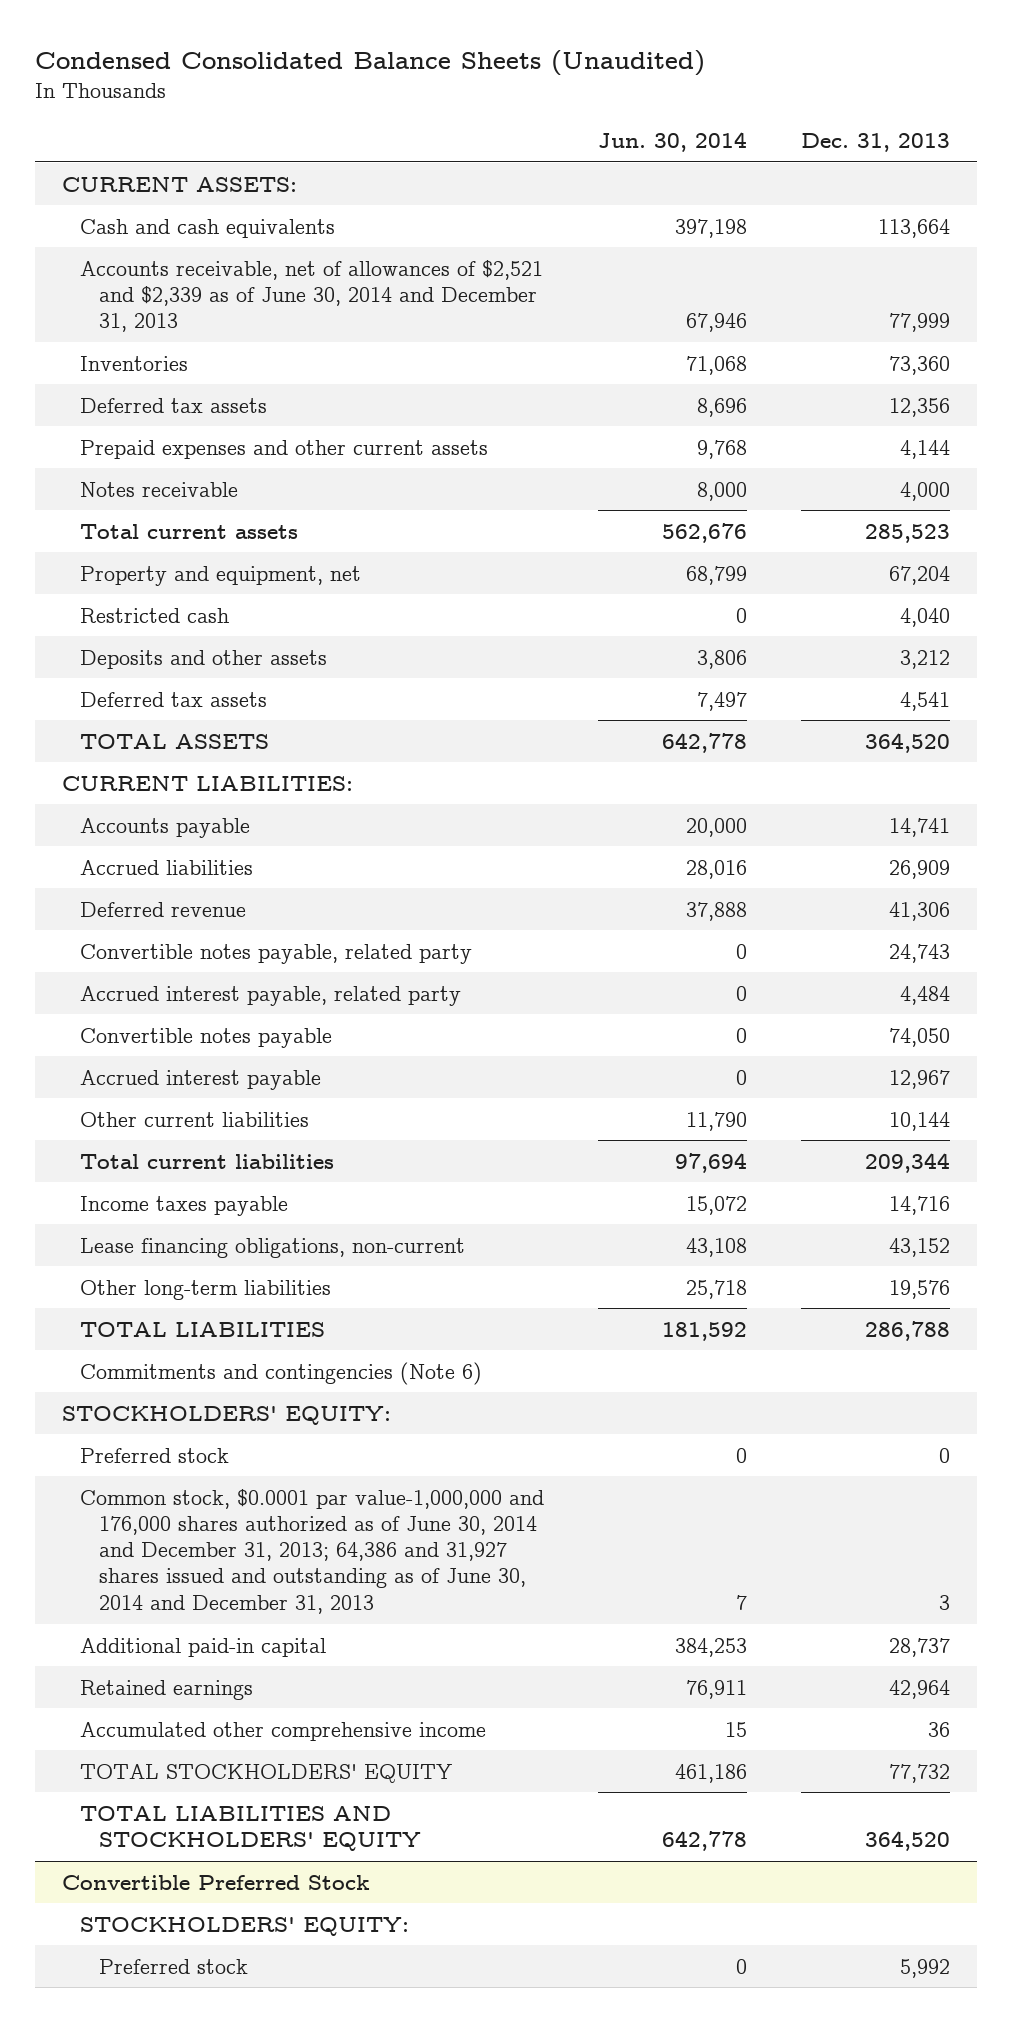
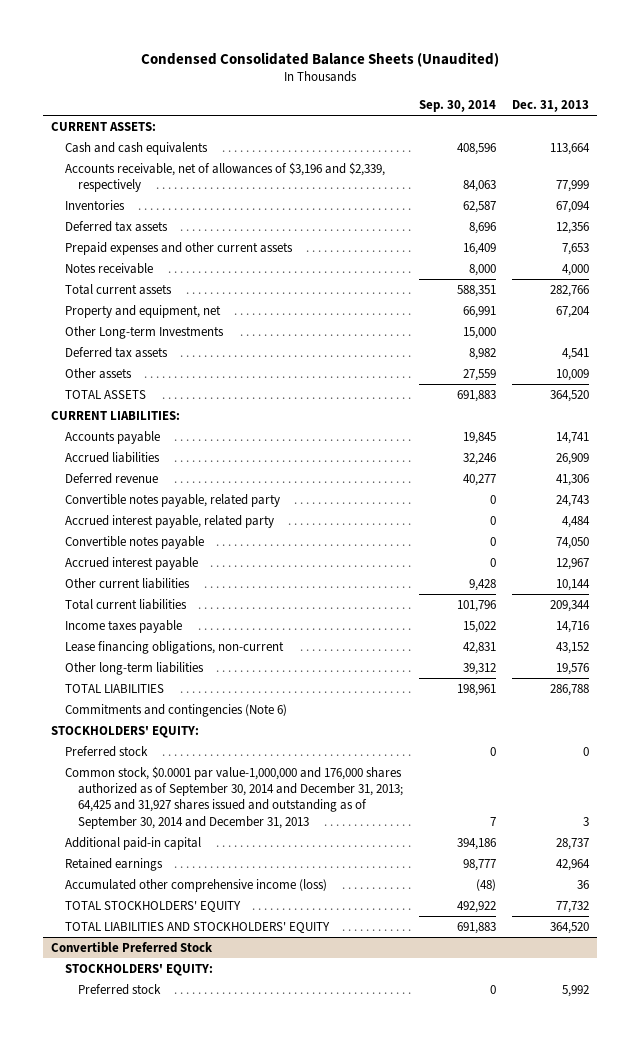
- | Jun. 30, 2014 | Dec. 31, 2013
+ | Sep. 30, 2014 | Dec. 31, 2013
- Accounts receivable, net of allowances of $2,521 and $2,339 as of June 30, 2014 and December 31, 2013 | 67,946 | 77,999
- Inventories | 71,068 | 73,360
+ Accounts receivable, net of allowances of $3,196 and $2,339, respectively | 84,063 | 77,999
+ Inventories | 62,587 | 67,094
- Prepaid expenses and other current assets | 9,768 | 4,144
+ Prepaid expenses and other current assets | 16,409 | 7,653
- Total current assets | 562,676 | 285,523
+ Total current assets | 588,351 | 282,766
- Restricted cash | 0 | 4,040
- Deposits and other assets | 3,806 | 3,212
+ Other Long-term Investments | 15,000 |
+ Other assets | 27,559 | 10,009
- Common stock, $0.0001 par value-1,000,000 and 176,000 shares authorized as of June 30, 2014 and December 31, 2013; 64,386 and 31,927 shares issued and outstanding as of June 30, 2014 and December 31, 2013 | 7 | 3
+ Common stock, $0.0001 par value-1,000,000 and 176,000 shares authorized as of September 30, 2014 and December 31, 2013; 64,425 and 31,927 shares issued and outstanding as of September 30, 2014 and December 31, 2013 | 7 | 3
- Accumulated other comprehensive income | 15 | 36
+ Accumulated other comprehensive income (loss) | (48) | 36

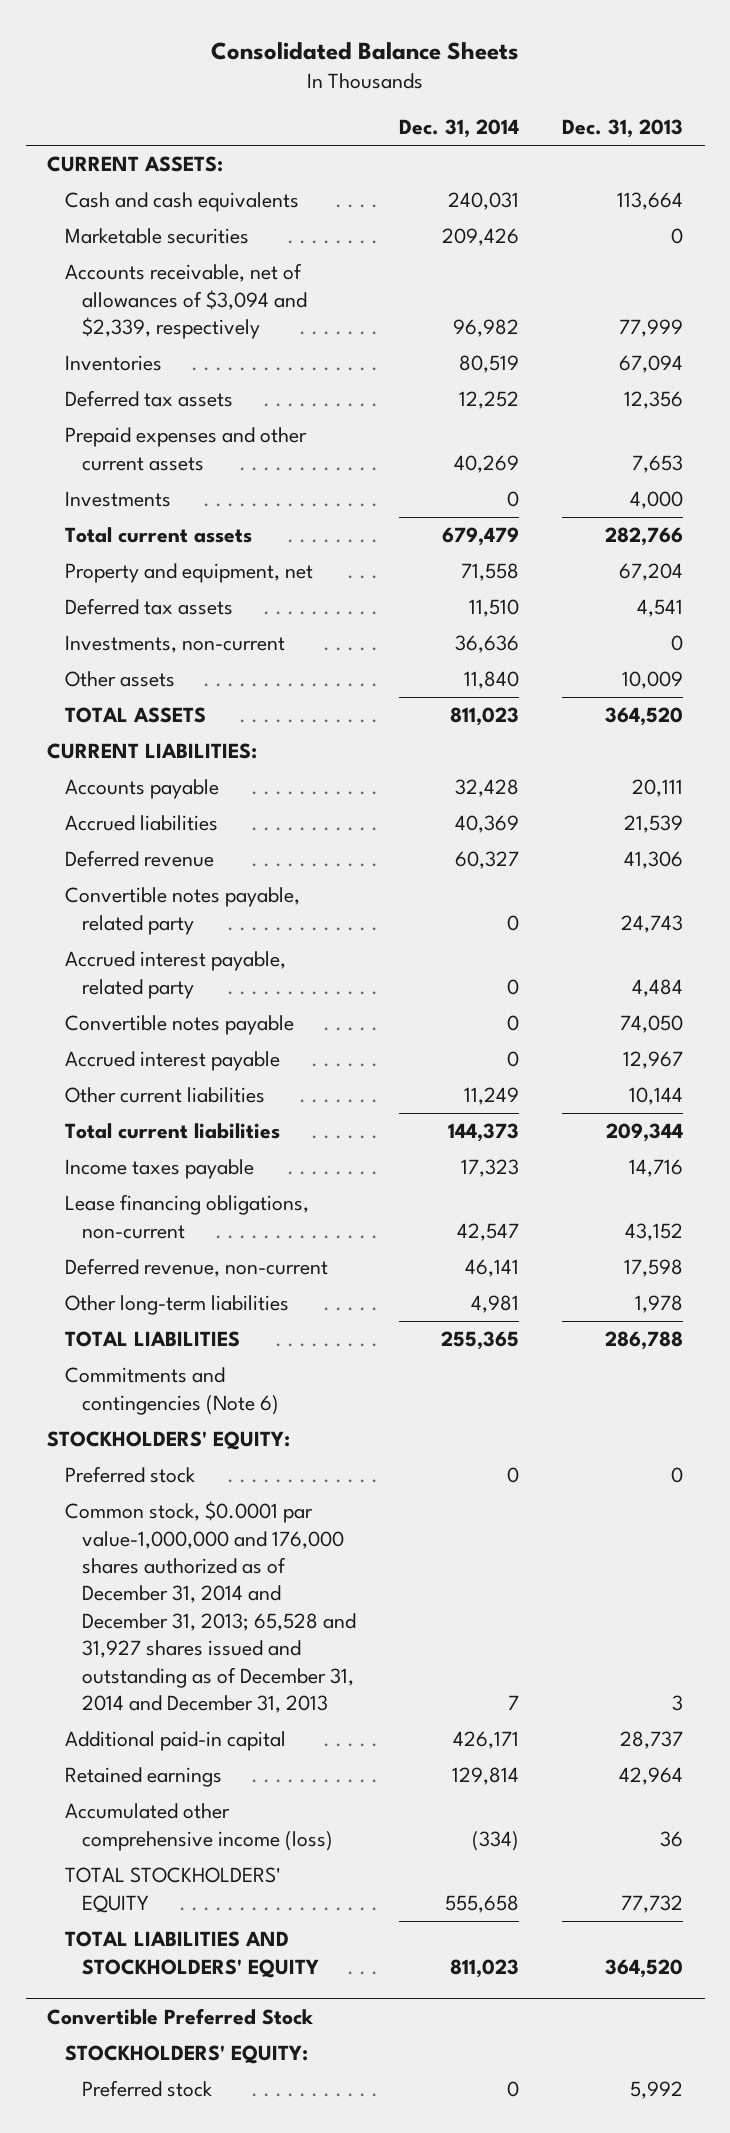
- Condensed Consolidated Balance Sheets (Unaudited)
+ Consolidated Balance Sheets
- | Sep. 30, 2014 | Dec. 31, 2013
+ | Dec. 31, 2014 | Dec. 31, 2013
- Accounts receivable, net of allowances of $3,196 and $2,339, respectively | 84,063 | 77,999
+ Marketable securities | 209,426 | 0
+ Accounts receivable, net of allowances of $3,094 and $2,339, respectively | 96,982 | 77,999
- Notes receivable | 8,000 | 4,000
+ Investments | 0 | 4,000
- Other Long-term Investments | 15,000 |
+ Investments, non-current | 36,636 | 0
- Accounts payable | 19,845 | 14,741
- Accrued liabilities | 32,246 | 26,909
+ Accounts payable | 32,428 | 20,111
+ Accrued liabilities | 40,369 | 21,539
- Other long-term liabilities | 39,312 | 19,576
+ Deferred revenue, non-current | 46,141 | 17,598
+ Other long-term liabilities | 4,981 | 1,978
- Common stock, $0.0001 par value-1,000,000 and 176,000 shares authorized as of September 30, 2014 and December 31, 2013; 64,425 and 31,927 shares issued and outstanding as of September 30, 2014 and December 31, 2013 | 7 | 3
+ Common stock, $0.0001 par value-1,000,000 and 176,000 shares authorized as of December 31, 2014 and December 31, 2013; 65,528 and 31,927 shares issued and outstanding as of December 31, 2014 and December 31, 2013 | 7 | 3

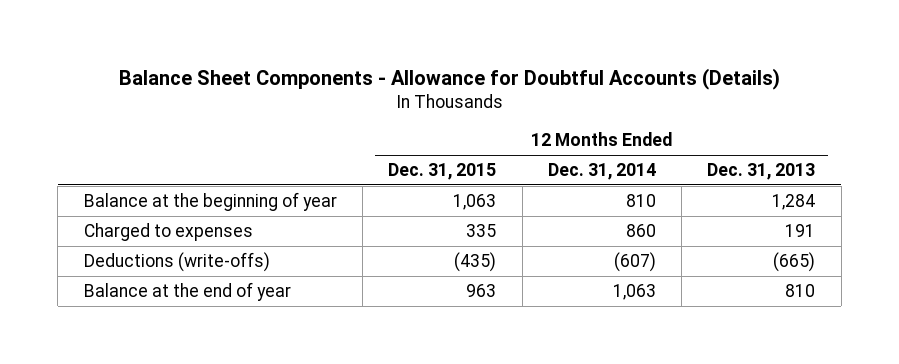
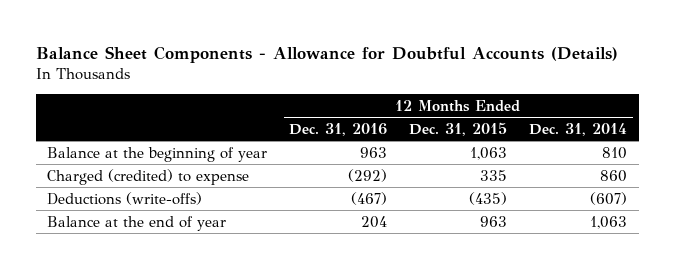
- | 12 Months Ended Dec. 31, 2015 | 12 Months Ended Dec. 31, 2014 | 12 Months Ended Dec. 31, 2013
+ | 12 Months Ended Dec. 31, 2016 | 12 Months Ended Dec. 31, 2015 | 12 Months Ended Dec. 31, 2014
- Charged to expenses | 335 | 860 | 191
+ Charged (credited) to expense | (292) | 335 | 860

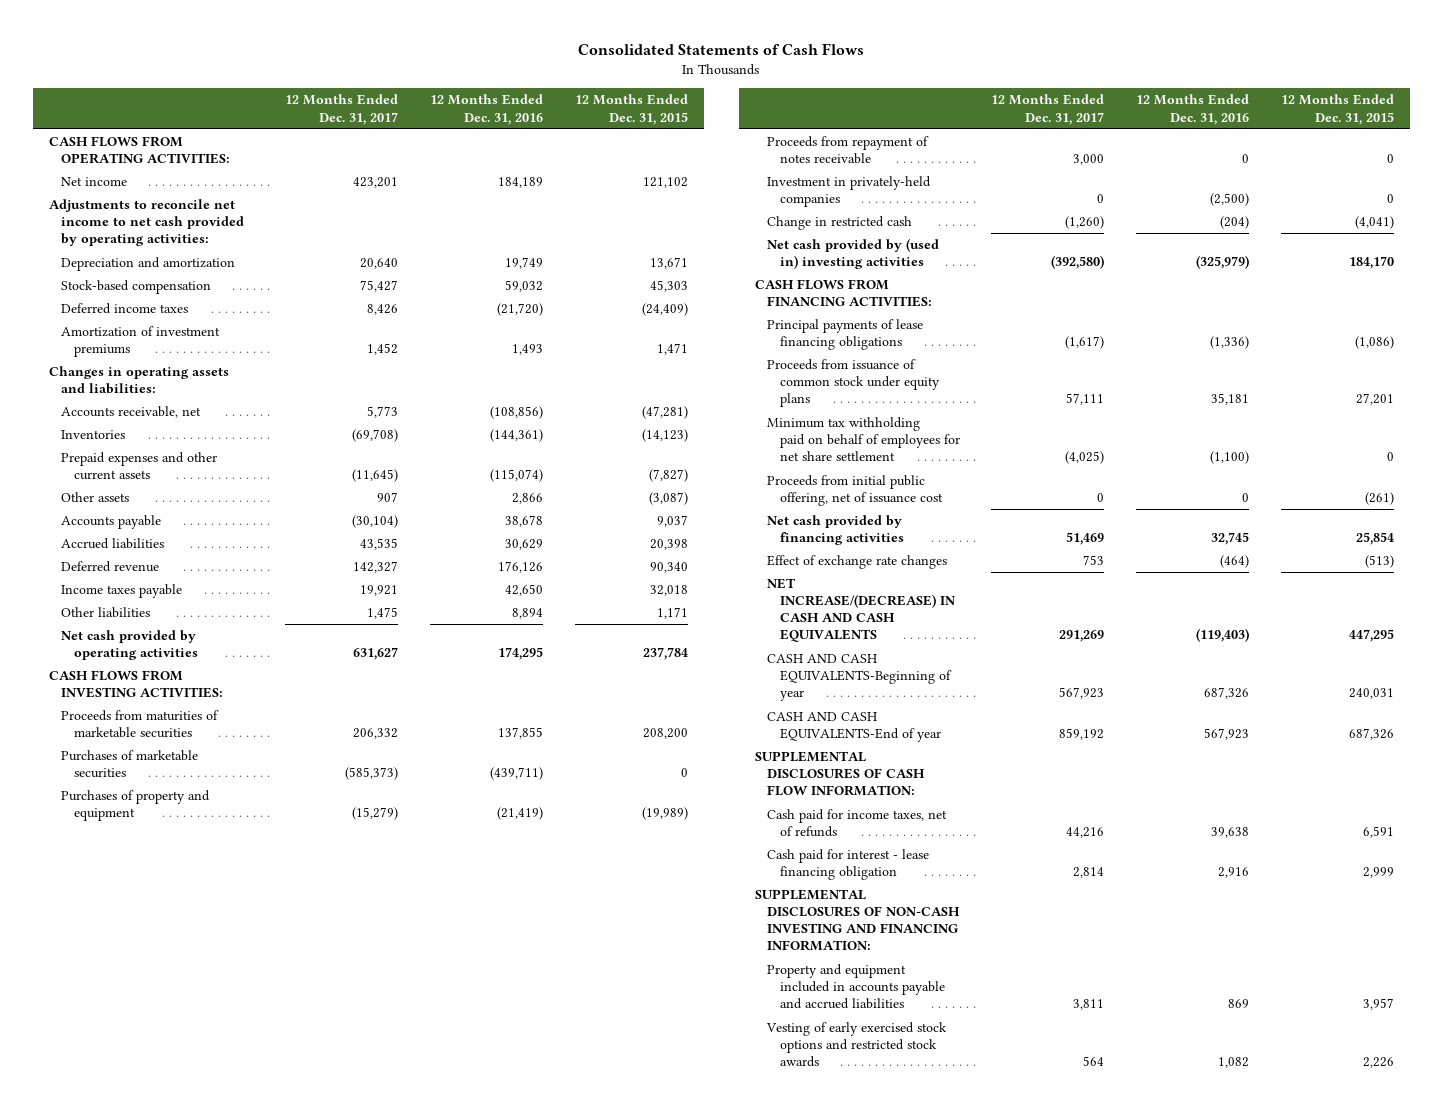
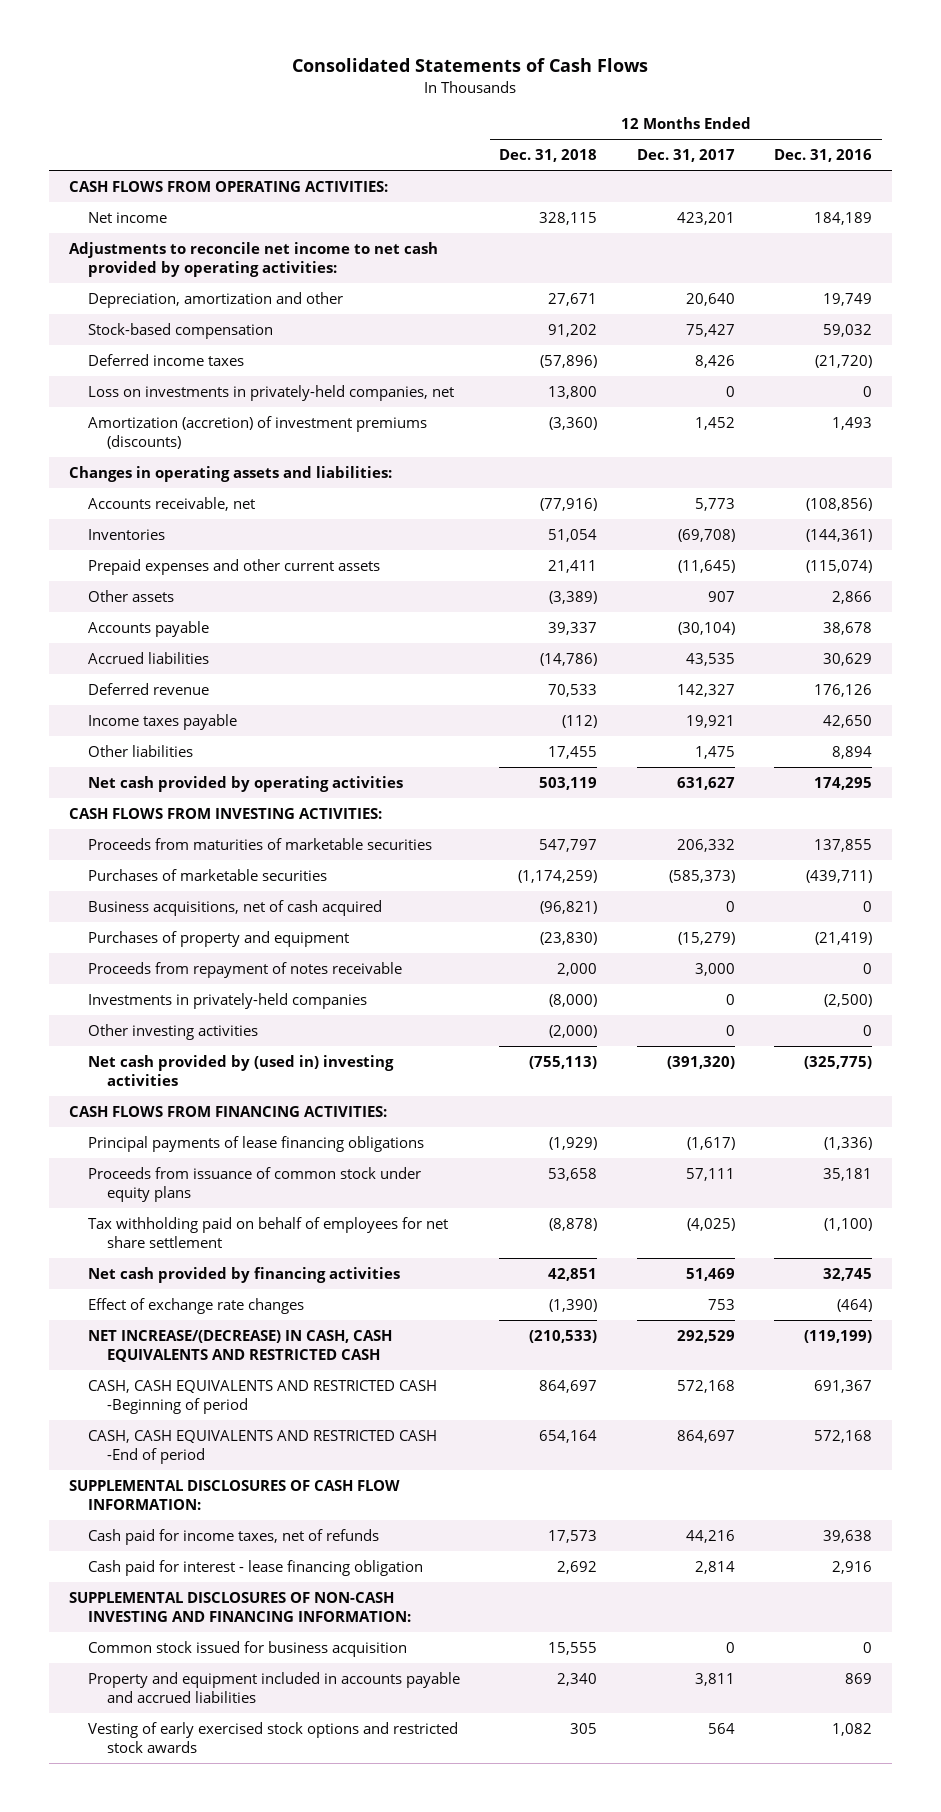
- | 12 Months Ended Dec. 31, 2017 | 12 Months Ended Dec. 31, 2016 | 12 Months Ended Dec. 31, 2015
+ | 12 Months Ended Dec. 31, 2018 | 12 Months Ended Dec. 31, 2017 | 12 Months Ended Dec. 31, 2016
- Depreciation and amortization | 20,640 | 19,749 | 13,671
+ Depreciation, amortization and other | 27,671 | 20,640 | 19,749
- Amortization of investment premiums | 1,452 | 1,493 | 1,471
+ Loss on investments in privately-held companies, net | 13,800 | 0 | 0
+ Amortization (accretion) of investment premiums (discounts) | (3,360) | 1,452 | 1,493
+ Business acquisitions, net of cash acquired | (96,821) | 0 | 0
- Investment in privately-held companies | 0 | (2,500) | 0
- Change in restricted cash | (1,260) | (204) | (4,041)
- Net cash provided by (used in) investing activities | (392,580) | (325,979) | 184,170
+ Investments in privately-held companies | (8,000) | 0 | (2,500)
+ Other investing activities | (2,000) | 0 | 0
+ Net cash provided by (used in) investing activities | (755,113) | (391,320) | (325,775)
- Minimum tax withholding paid on behalf of employees for net share settlement | (4,025) | (1,100) | 0
- Proceeds from initial public offering, net of issuance cost | 0 | 0 | (261)
+ Tax withholding paid on behalf of employees for net share settlement | (8,878) | (4,025) | (1,100)
- NET INCREASE/(DECREASE) IN CASH AND CASH EQUIVALENTS | 291,269 | (119,403) | 447,295
- CASH AND CASH EQUIVALENTS-Beginning of year | 567,923 | 687,326 | 240,031
- CASH AND CASH EQUIVALENTS-End of year | 859,192 | 567,923 | 687,326
+ NET INCREASE/(DECREASE) IN CASH, CASH EQUIVALENTS AND RESTRICTED CASH | (210,533) | 292,529 | (119,199)
+ CASH, CASH EQUIVALENTS AND RESTRICTED CASH -Beginning of period | 864,697 | 572,168 | 691,367
+ CASH, CASH EQUIVALENTS AND RESTRICTED CASH -End of period | 654,164 | 864,697 | 572,168
+ Common stock issued for business acquisition | 15,555 | 0 | 0

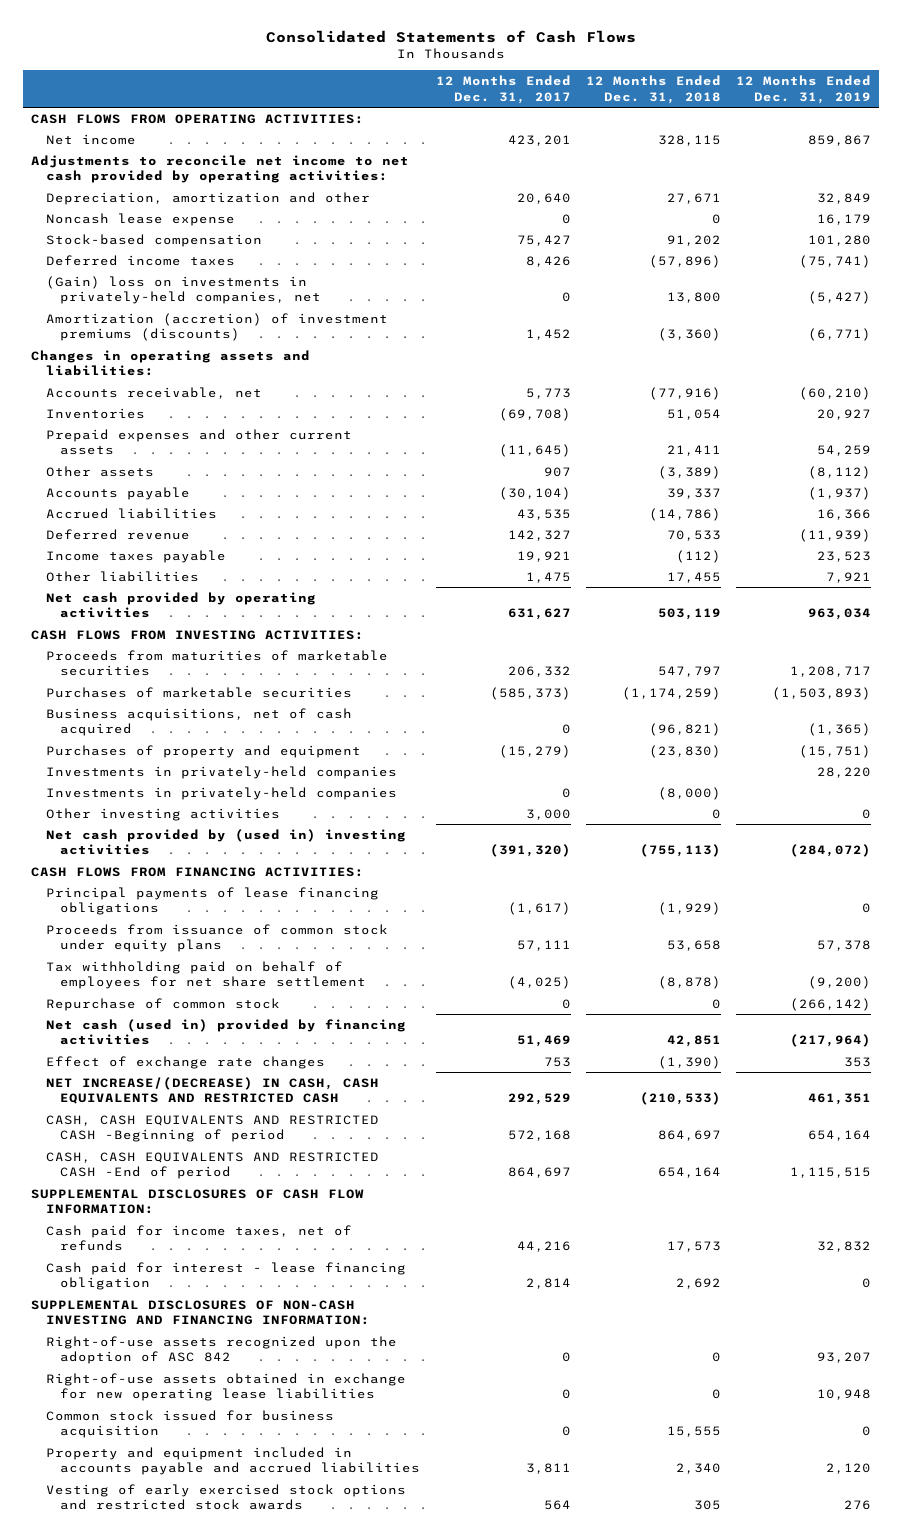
- | 12 Months Ended Dec. 31, 2018 | 12 Months Ended Dec. 31, 2017 | 12 Months Ended Dec. 31, 2016
+ | 12 Months Ended Dec. 31, 2017 | 12 Months Ended Dec. 31, 2018 | 12 Months Ended Dec. 31, 2019
+ Noncash lease expense | 0 | 0 | 16,179
- Loss on investments in privately-held companies, net | 13,800 | 0 | 0
+ (Gain) loss on investments in privately-held companies, net | 0 | 13,800 | (5,427)
- Proceeds from repayment of notes receivable | 2,000 | 3,000 | 0
+ Investments in privately-held companies | | | 28,220
- Other investing activities | (2,000) | 0 | 0
+ Other investing activities | 3,000 | 0 | 0
- Net cash provided by financing activities | 42,851 | 51,469 | 32,745
+ Repurchase of common stock | 0 | 0 | (266,142)
+ Net cash (used in) provided by financing activities | 51,469 | 42,851 | (217,964)
+ Right-of-use assets recognized upon the adoption of ASC 842 | 0 | 0 | 93,207
+ Right-of-use assets obtained in exchange for new operating lease liabilities | 0 | 0 | 10,948

